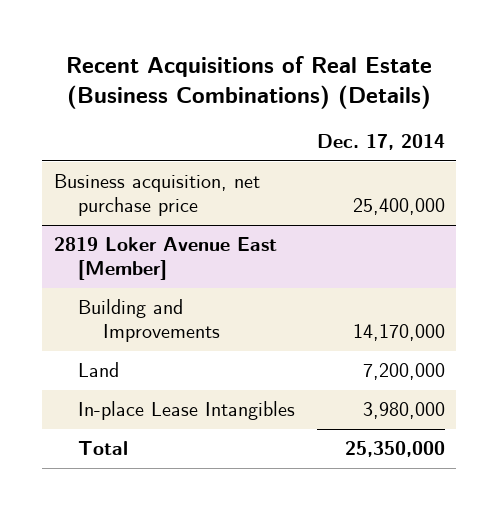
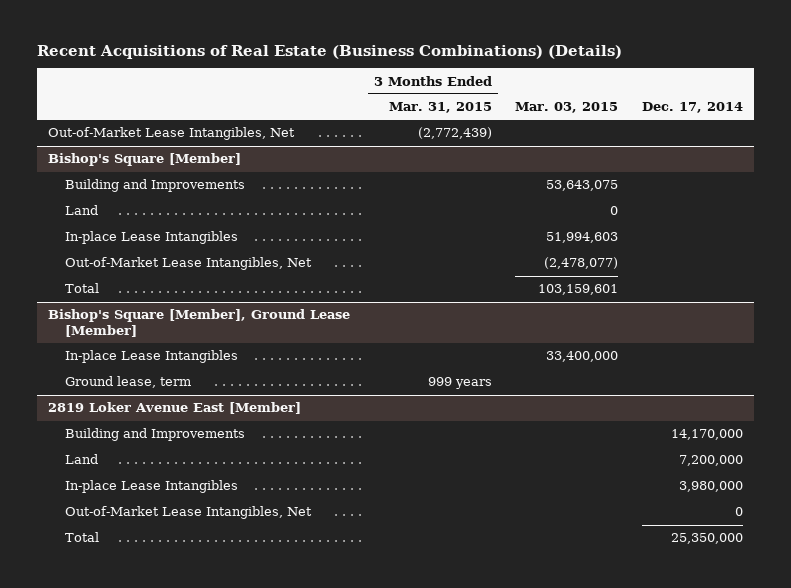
- | Dec. 17, 2014
+ | 3 Months Ended Mar. 31, 2015 | Mar. 03, 2015 | Dec. 17, 2014
- Business acquisition, net purchase price | 25,400,000
+ Out-of-Market Lease Intangibles, Net | (2,772,439) | |
+ Bishop's Square [Member]
+ Building and Improvements | | 53,643,075 |
+ Land | | 0 |
+ In-place Lease Intangibles | | 51,994,603 |
+ Out-of-Market Lease Intangibles, Net | | (2,478,077) |
+ Total | | 103,159,601 |
+ Bishop's Square [Member], Ground Lease [Member]
+ In-place Lease Intangibles | | 33,400,000 |
+ Ground lease, term | 999 years | |
@ 2819 Loker Avenue East [Member]
+ Out-of-Market Lease Intangibles, Net | | | 0

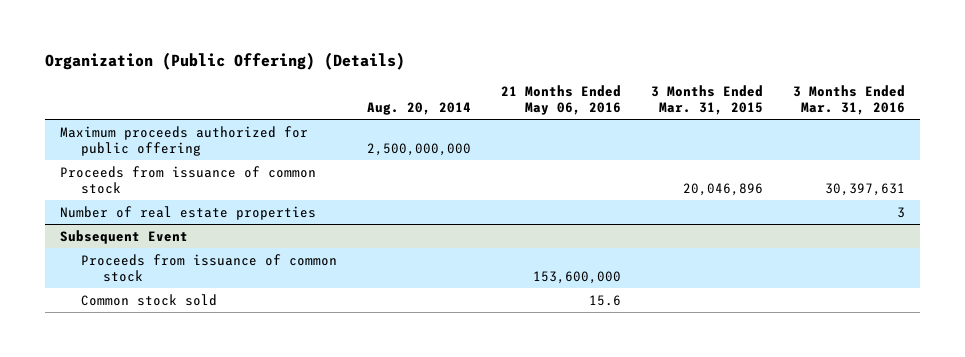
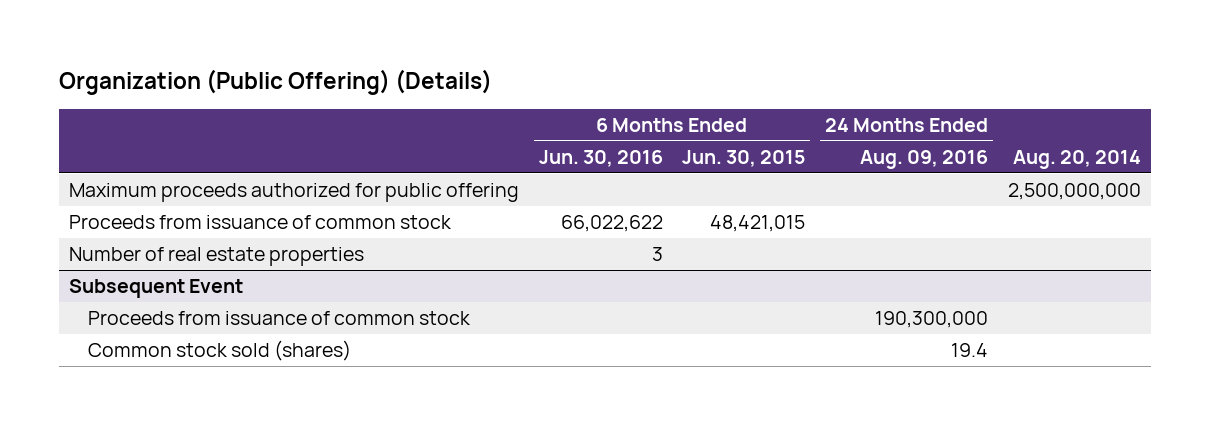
- | Aug. 20, 2014 | 21 Months Ended May 06, 2016 | 3 Months Ended Mar. 31, 2015 | 3 Months Ended Mar. 31, 2016
+ | 6 Months Ended Jun. 30, 2016 | 6 Months Ended Jun. 30, 2015 | 24 Months Ended Aug. 09, 2016 | Aug. 20, 2014
@ Subsequent Event
- Common stock sold | | 15.6 | |
+ Common stock sold (shares) | | | 19.4 |

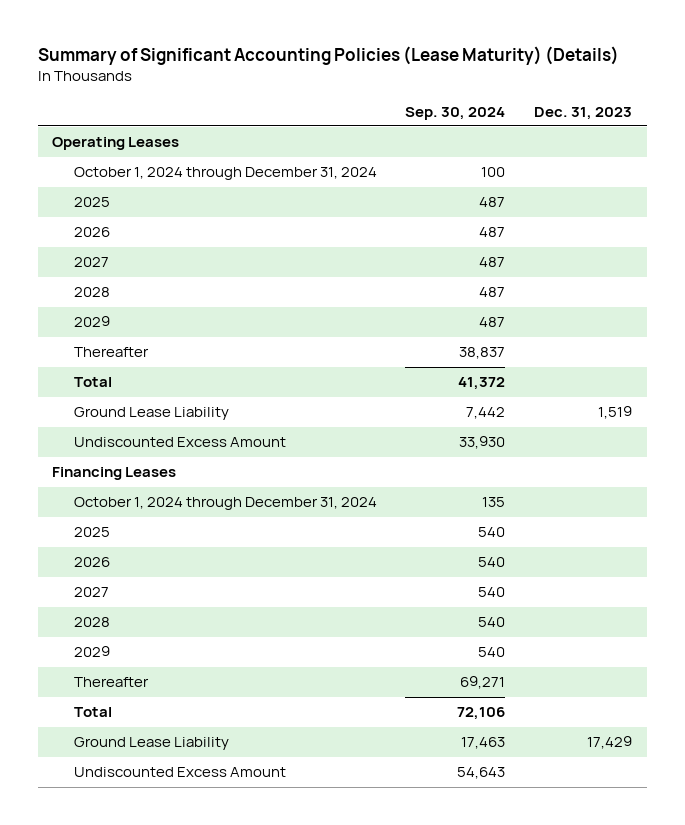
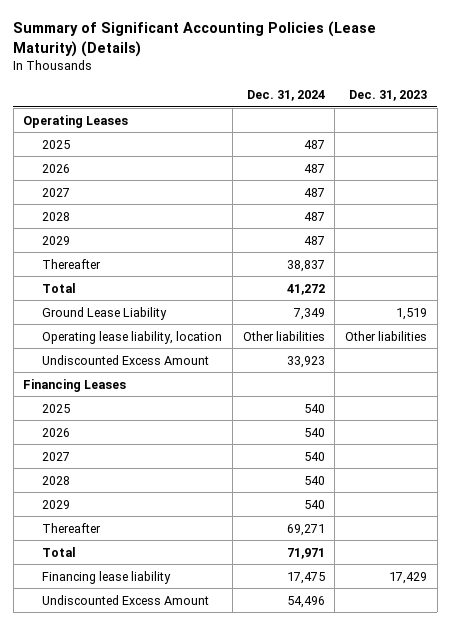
- | Sep. 30, 2024 | Dec. 31, 2023
+ | Dec. 31, 2024 | Dec. 31, 2023
- October 1, 2024 through December 31, 2024 | 100 |
+ Operating lease liability, location | Other liabilities | Other liabilities
- October 1, 2024 through December 31, 2024 | 135 |
- Ground Lease Liability | 17,463 | 17,429
+ Financing lease liability | 17,475 | 17,429

